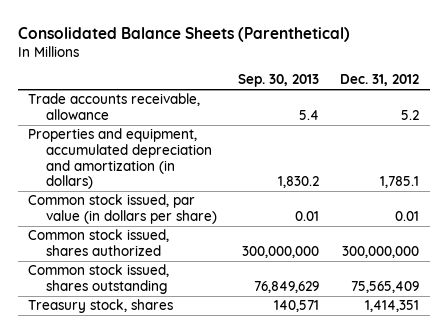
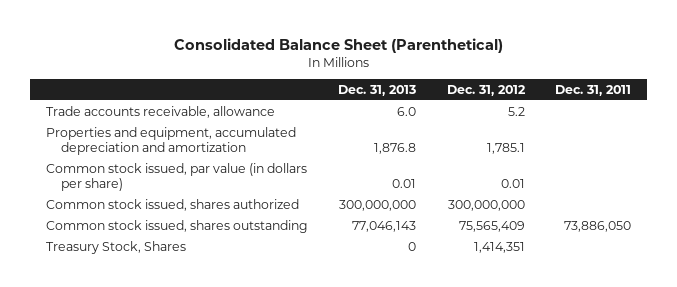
- Consolidated Balance Sheets (Parenthetical)
+ Consolidated Balance Sheet (Parenthetical)
- | Sep. 30, 2013 | Dec. 31, 2012
+ | Dec. 31, 2013 | Dec. 31, 2012 | Dec. 31, 2011
- Properties and equipment, accumulated depreciation and amortization (in dollars) | 1,830.2 | 1,785.1
+ Properties and equipment, accumulated depreciation and amortization | 1,876.8 | 1,785.1 |
- Treasury stock, shares | 140,571 | 1,414,351
+ Treasury Stock, Shares | 0 | 1,414,351 |

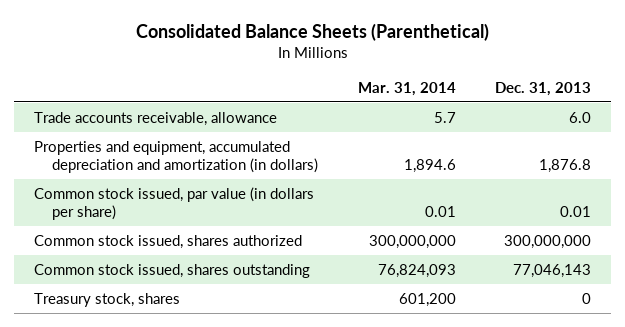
- Consolidated Balance Sheet (Parenthetical)
+ Consolidated Balance Sheets (Parenthetical)
- | Dec. 31, 2013 | Dec. 31, 2012 | Dec. 31, 2011
+ | Mar. 31, 2014 | Dec. 31, 2013
- Properties and equipment, accumulated depreciation and amortization | 1,876.8 | 1,785.1 |
+ Properties and equipment, accumulated depreciation and amortization (in dollars) | 1,894.6 | 1,876.8
- Treasury Stock, Shares | 0 | 1,414,351 |
+ Treasury stock, shares | 601,200 | 0

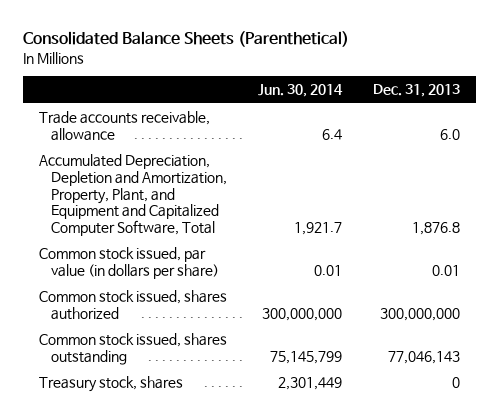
- | Mar. 31, 2014 | Dec. 31, 2013
+ | Jun. 30, 2014 | Dec. 31, 2013
- Properties and equipment, accumulated depreciation and amortization (in dollars) | 1,894.6 | 1,876.8
+ Accumulated Depreciation, Depletion and Amortization, Property, Plant, and Equipment and Capitalized Computer Software, Total | 1,921.7 | 1,876.8

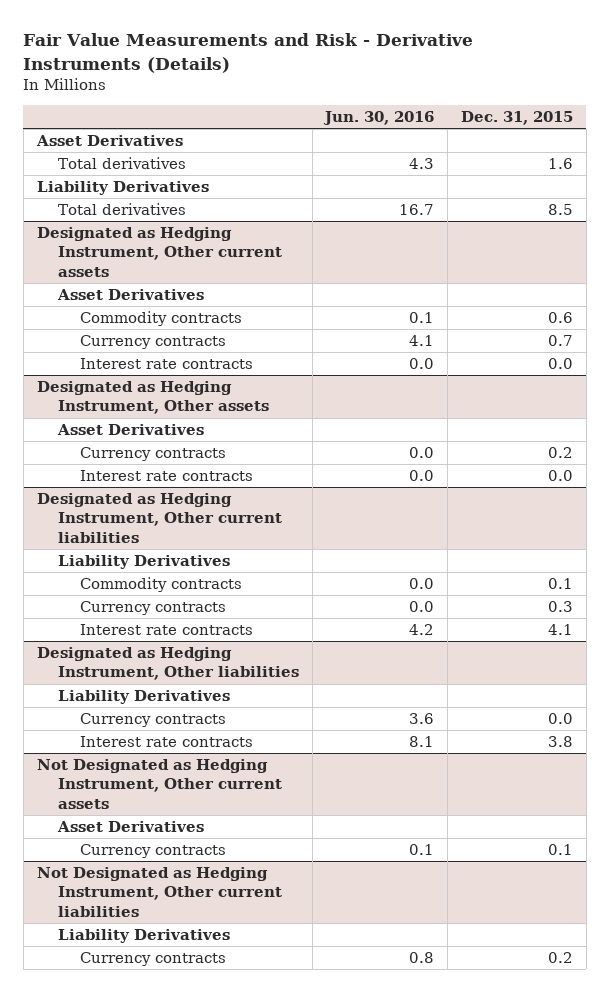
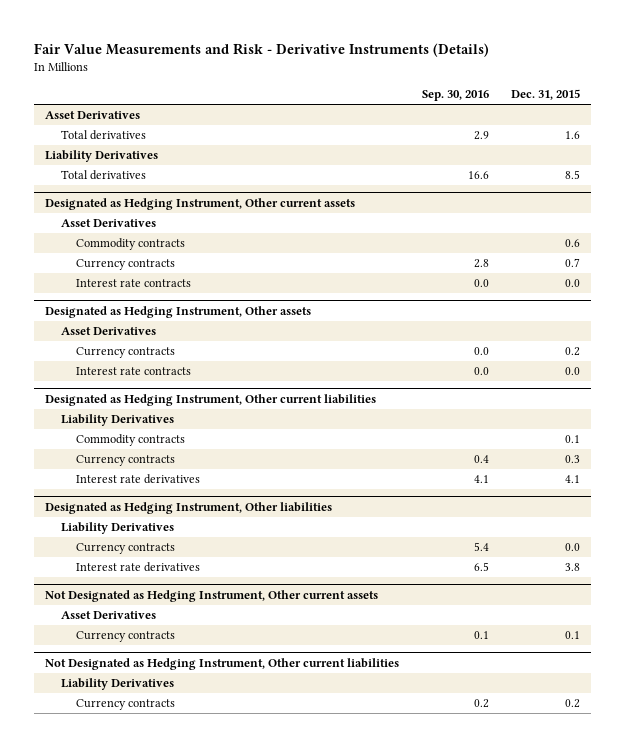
- | Jun. 30, 2016 | Dec. 31, 2015
+ | Sep. 30, 2016 | Dec. 31, 2015
@ Designated as Hedging Instrument, Other current liabilities
- Interest rate contracts | 4.2 | 4.1
+ Interest rate derivatives | 4.1 | 4.1
@ Designated as Hedging Instrument, Other liabilities
- Interest rate contracts | 8.1 | 3.8
+ Interest rate derivatives | 6.5 | 3.8

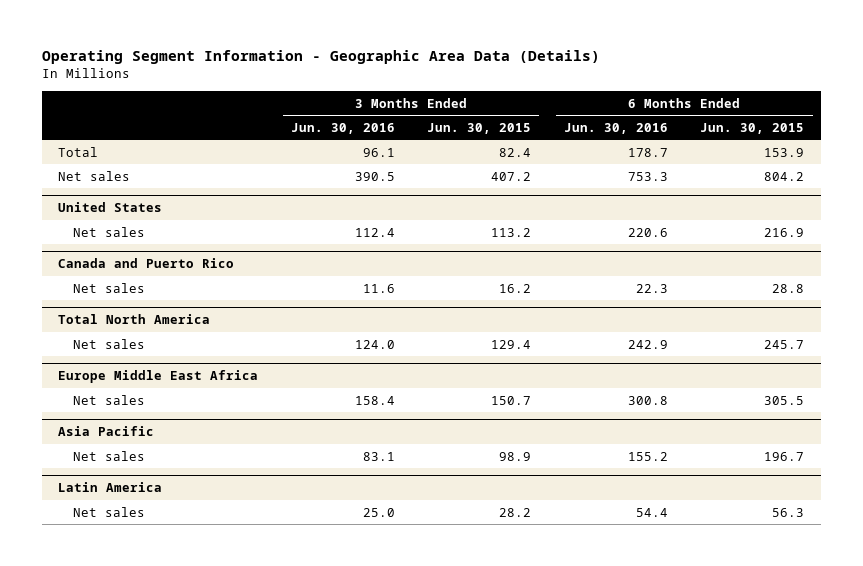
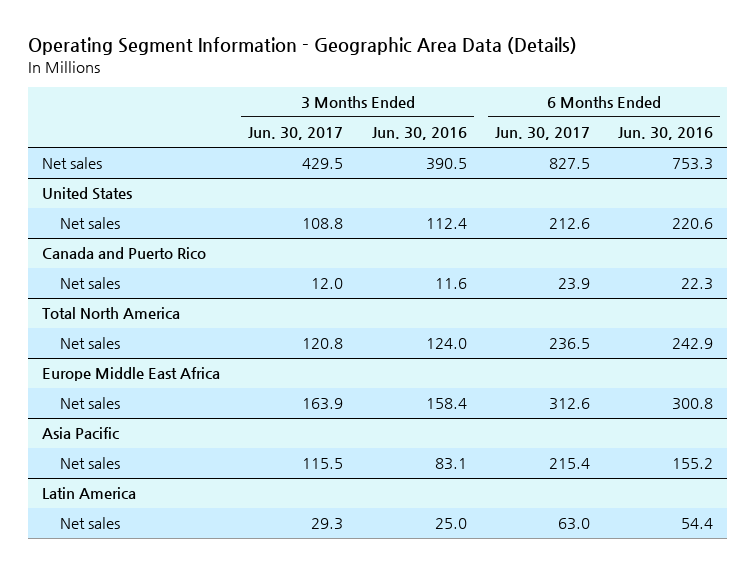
- | 3 Months Ended Jun. 30, 2016 | 3 Months Ended Jun. 30, 2015 | 6 Months Ended Jun. 30, 2016 | 6 Months Ended Jun. 30, 2015
+ | 3 Months Ended Jun. 30, 2017 | 3 Months Ended Jun. 30, 2016 | 6 Months Ended Jun. 30, 2017 | 6 Months Ended Jun. 30, 2016
- Total | 96.1 | 82.4 | 178.7 | 153.9

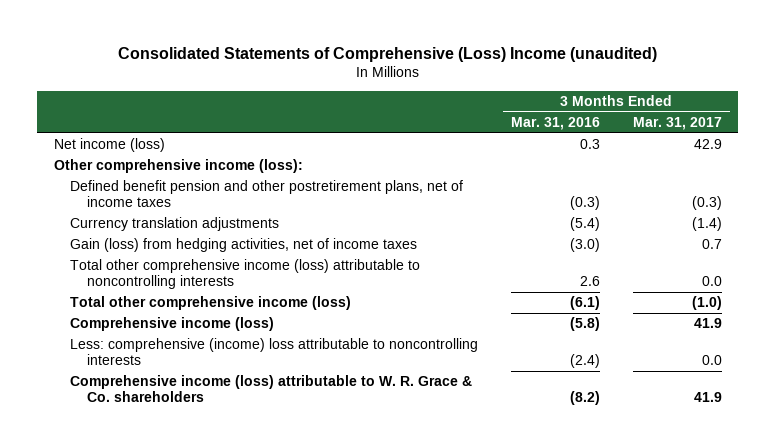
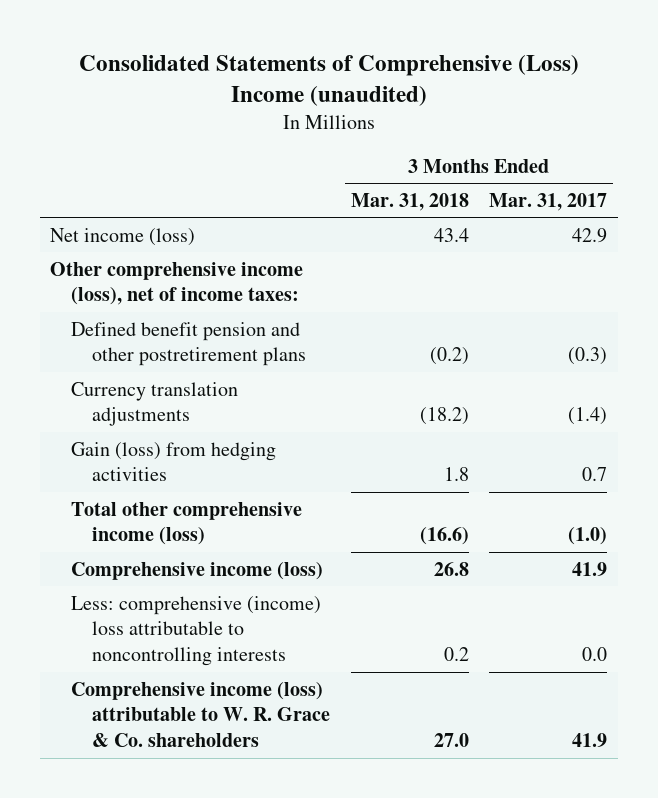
- | 3 Months Ended Mar. 31, 2016 | 3 Months Ended Mar. 31, 2017
+ | 3 Months Ended Mar. 31, 2018 | 3 Months Ended Mar. 31, 2017
- Other comprehensive income (loss):
- Defined benefit pension and other postretirement plans, net of income taxes | (0.3) | (0.3)
+ Other comprehensive income (loss), net of income taxes:
+ Defined benefit pension and other postretirement plans | (0.2) | (0.3)
- Gain (loss) from hedging activities, net of income taxes | (3.0) | 0.7
- Total other comprehensive income (loss) attributable to noncontrolling interests | 2.6 | 0.0
+ Gain (loss) from hedging activities | 1.8 | 0.7

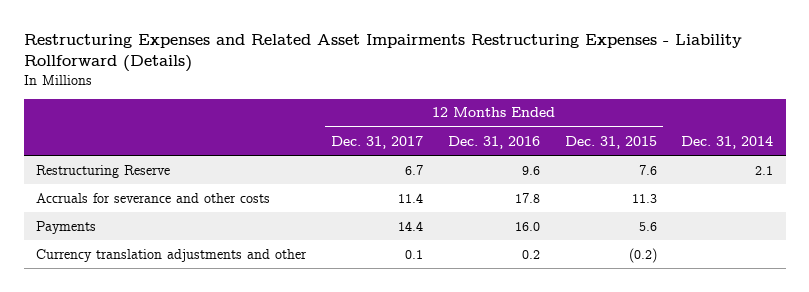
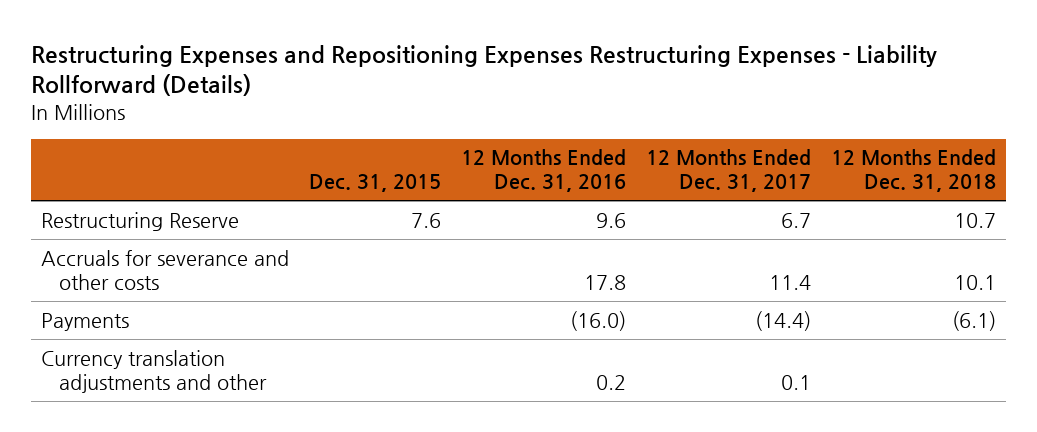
- Restructuring Expenses and Related Asset Impairments Restructuring Expenses - Liability Rollforward (Details)
+ Restructuring Expenses and Repositioning Expenses Restructuring Expenses - Liability Rollforward (Details)
- | 12 Months Ended Dec. 31, 2017 | 12 Months Ended Dec. 31, 2016 | 12 Months Ended Dec. 31, 2015 | Dec. 31, 2014
+ | Dec. 31, 2015 | 12 Months Ended Dec. 31, 2016 | 12 Months Ended Dec. 31, 2017 | 12 Months Ended Dec. 31, 2018
- Payments | 14.4 | 16.0 | 5.6 |
+ Payments | | (16.0) | (14.4) | (6.1)

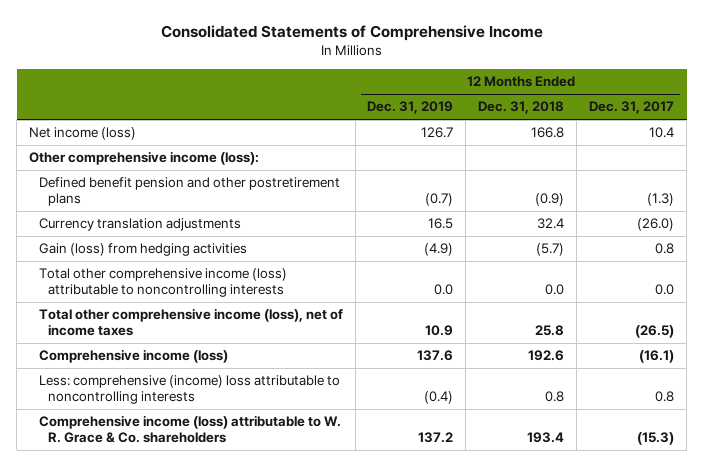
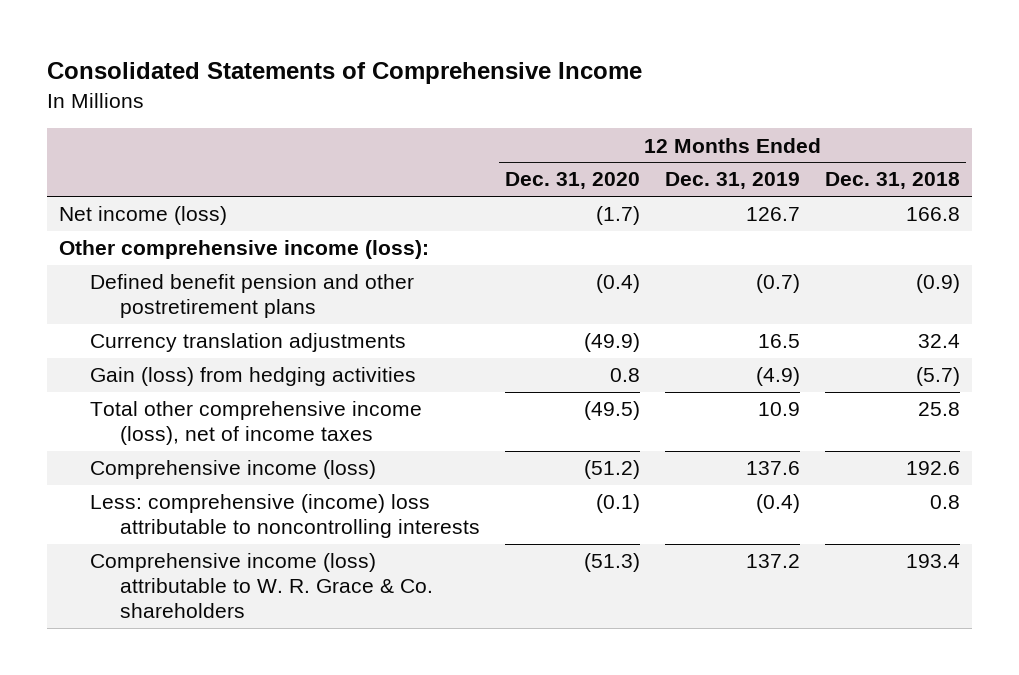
- | 12 Months Ended Dec. 31, 2019 | 12 Months Ended Dec. 31, 2018 | 12 Months Ended Dec. 31, 2017
+ | 12 Months Ended Dec. 31, 2020 | 12 Months Ended Dec. 31, 2019 | 12 Months Ended Dec. 31, 2018
- Total other comprehensive income (loss) attributable to noncontrolling interests | 0.0 | 0.0 | 0.0

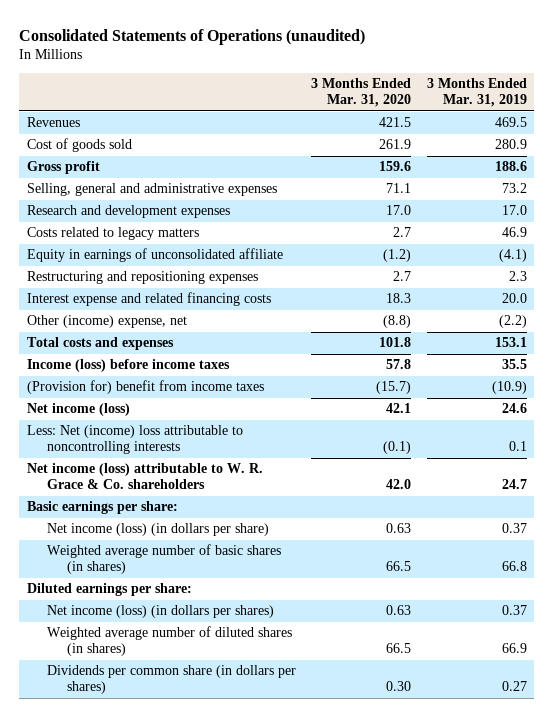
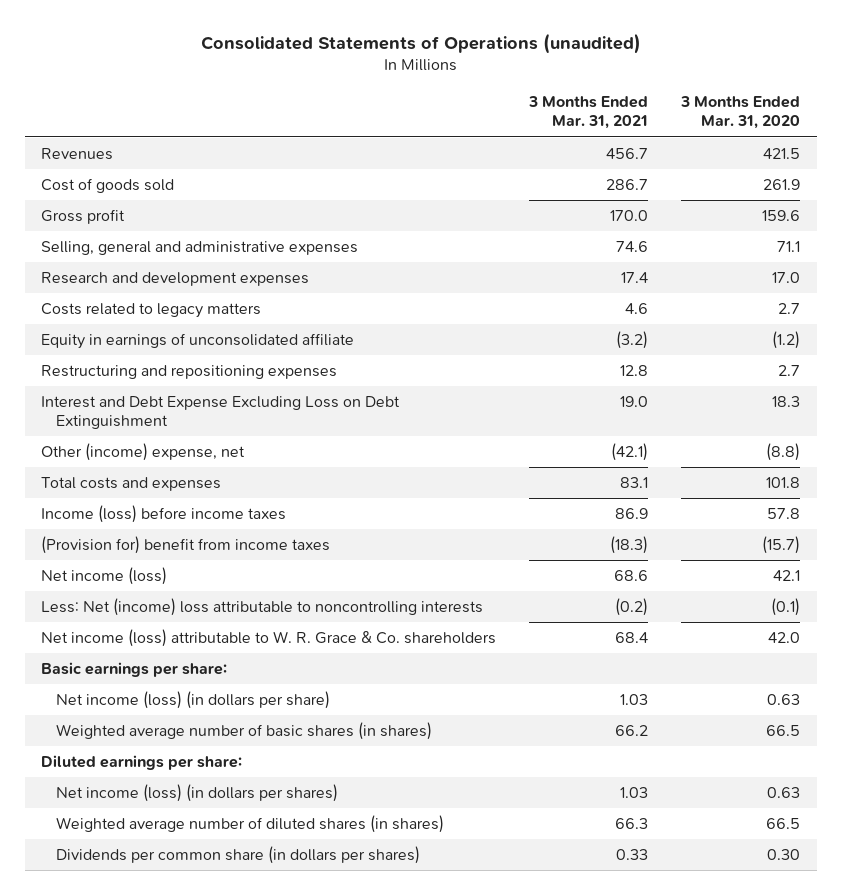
- | 3 Months Ended Mar. 31, 2020 | 3 Months Ended Mar. 31, 2019
+ | 3 Months Ended Mar. 31, 2021 | 3 Months Ended Mar. 31, 2020
- Interest expense and related financing costs | 18.3 | 20.0
+ Interest and Debt Expense Excluding Loss on Debt Extinguishment | 19.0 | 18.3

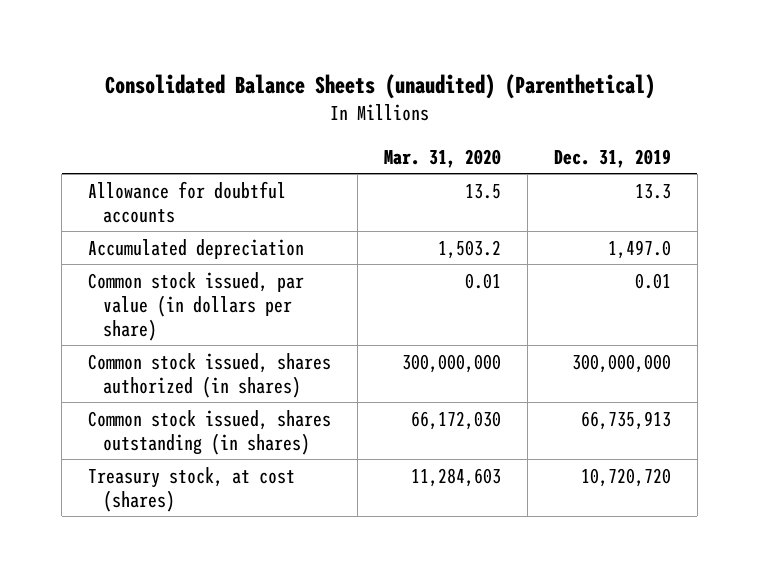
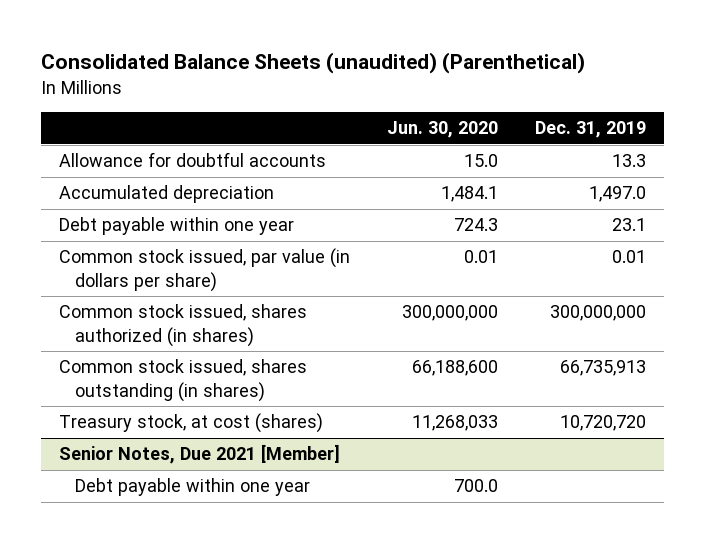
- | Mar. 31, 2020 | Dec. 31, 2019
+ | Jun. 30, 2020 | Dec. 31, 2019
+ Debt payable within one year | 724.3 | 23.1
+ Senior Notes, Due 2021 [Member]
+ Debt payable within one year | 700.0 |

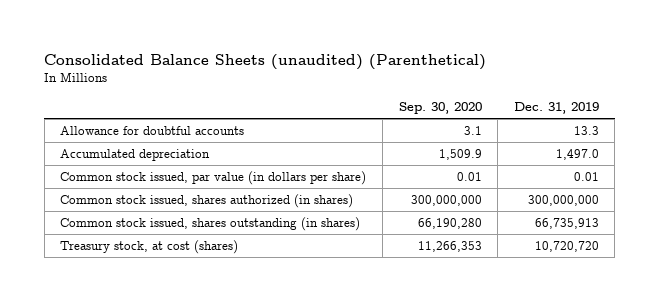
- | Jun. 30, 2020 | Dec. 31, 2019
+ | Sep. 30, 2020 | Dec. 31, 2019
- Debt payable within one year | 724.3 | 23.1
- Senior Notes, Due 2021 [Member]
- Debt payable within one year | 700.0 |

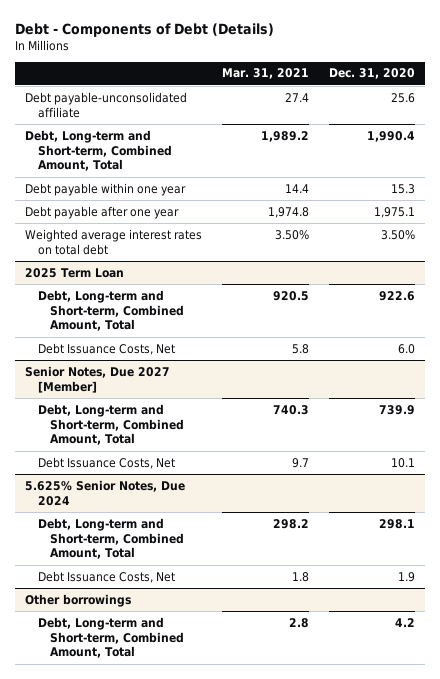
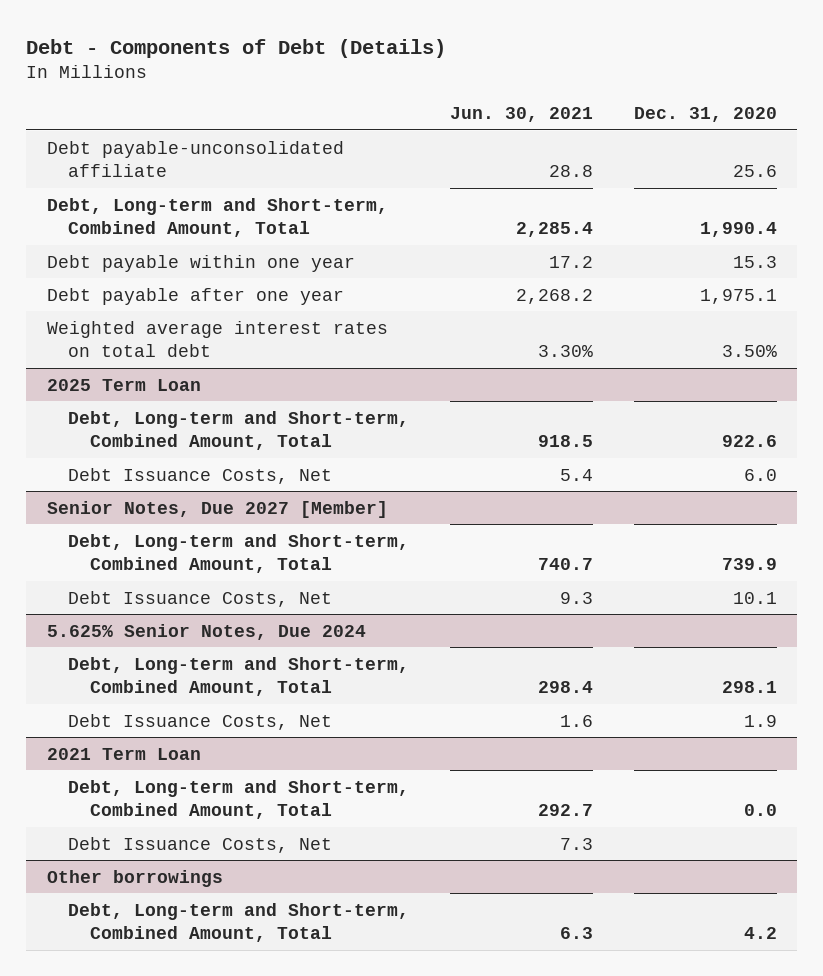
- | Mar. 31, 2021 | Dec. 31, 2020
+ | Jun. 30, 2021 | Dec. 31, 2020
+ 2021 Term Loan
+ Debt, Long-term and Short-term, Combined Amount, Total | 292.7 | 0.0
+ Debt Issuance Costs, Net | 7.3 |

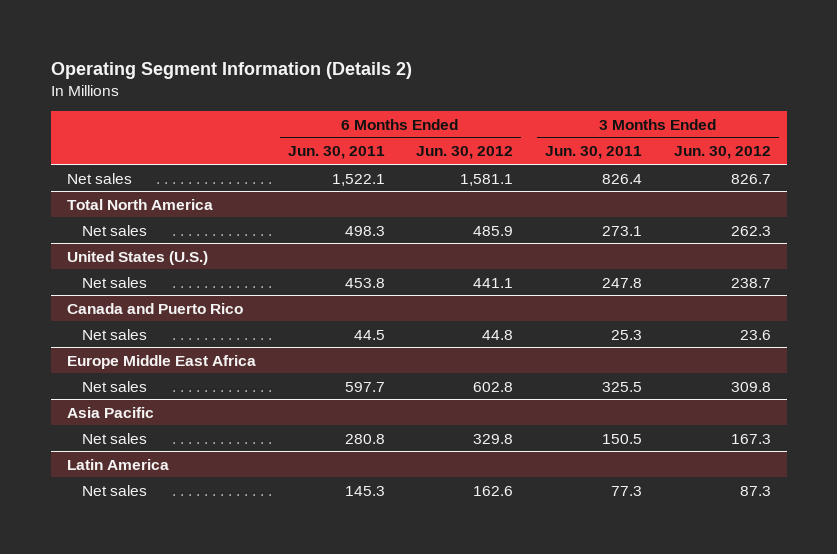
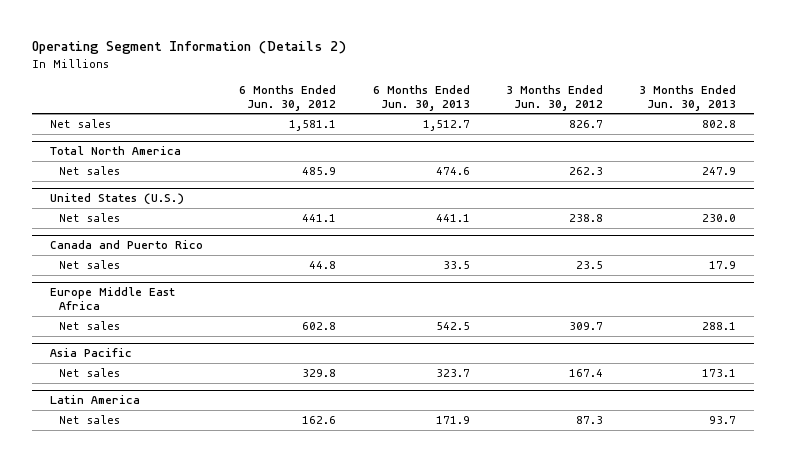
- | 6 Months Ended Jun. 30, 2011 | 6 Months Ended Jun. 30, 2012 | 3 Months Ended Jun. 30, 2011 | 3 Months Ended Jun. 30, 2012
+ | 6 Months Ended Jun. 30, 2012 | 6 Months Ended Jun. 30, 2013 | 3 Months Ended Jun. 30, 2012 | 3 Months Ended Jun. 30, 2013
@ United States (U.S.)
- Net sales | 453.8 | 441.1 | 247.8 | 238.7
+ Net sales | 441.1 | 441.1 | 238.8 | 230.0
@ Canada and Puerto Rico
- Net sales | 44.5 | 44.8 | 25.3 | 23.6
+ Net sales | 44.8 | 33.5 | 23.5 | 17.9
@ Europe Middle East Africa
- Net sales | 597.7 | 602.8 | 325.5 | 309.8
+ Net sales | 602.8 | 542.5 | 309.7 | 288.1
@ Asia Pacific
- Net sales | 280.8 | 329.8 | 150.5 | 167.3
+ Net sales | 329.8 | 323.7 | 167.4 | 173.1

